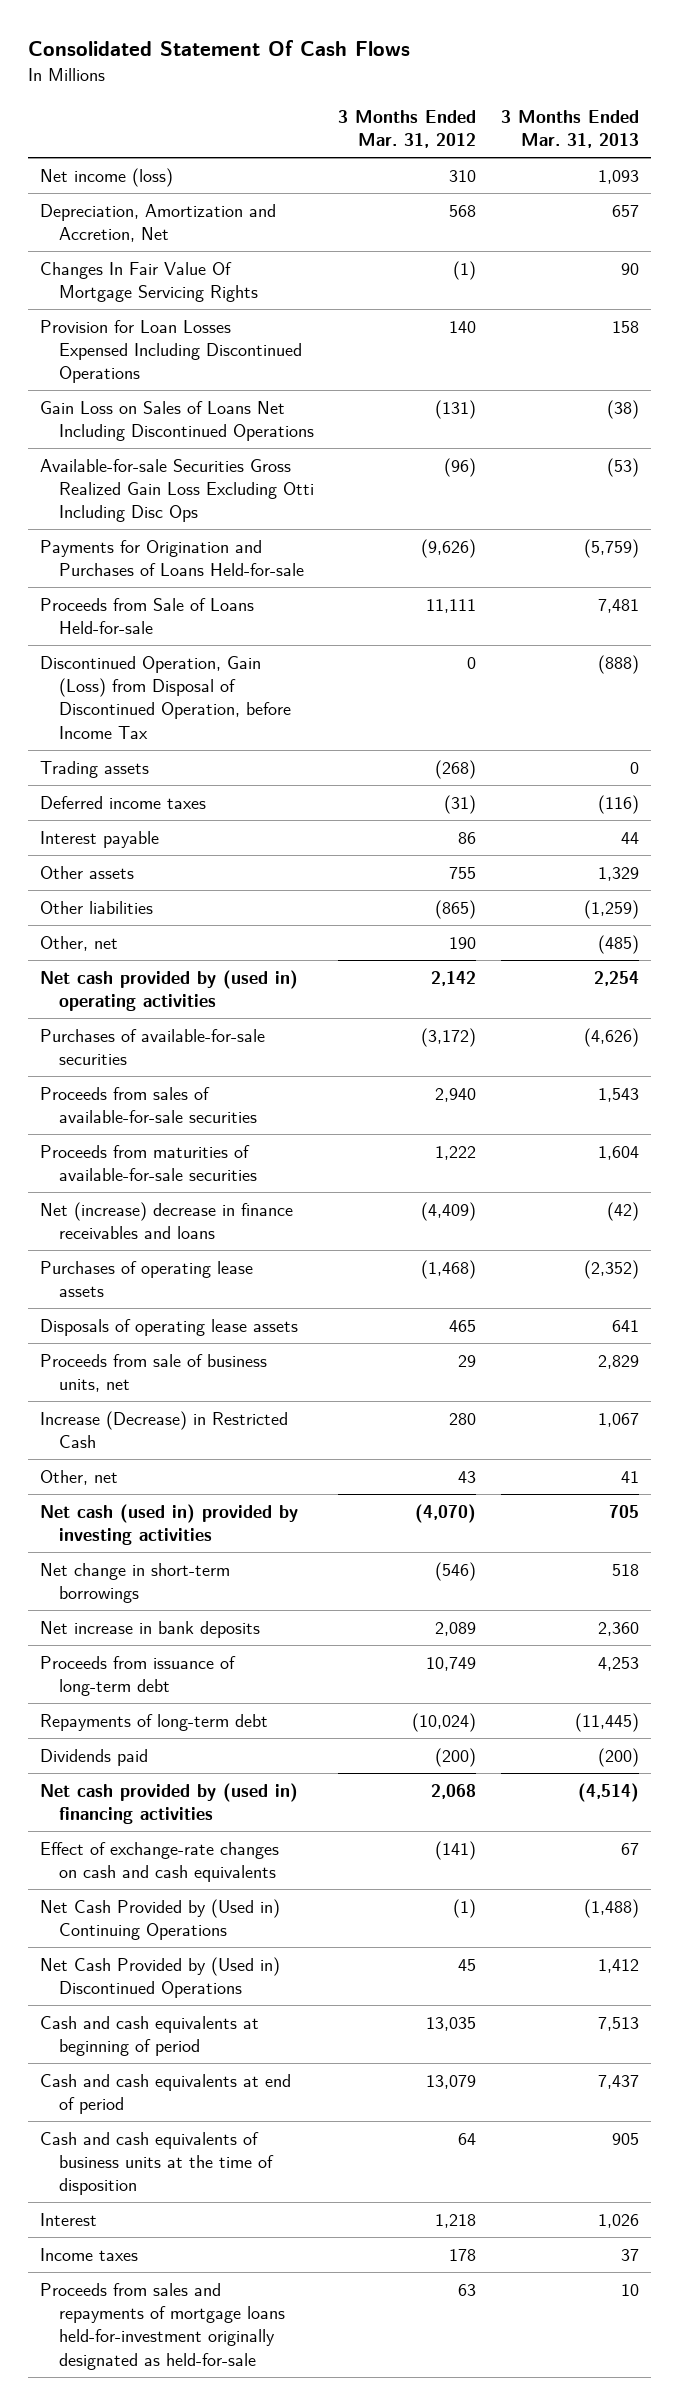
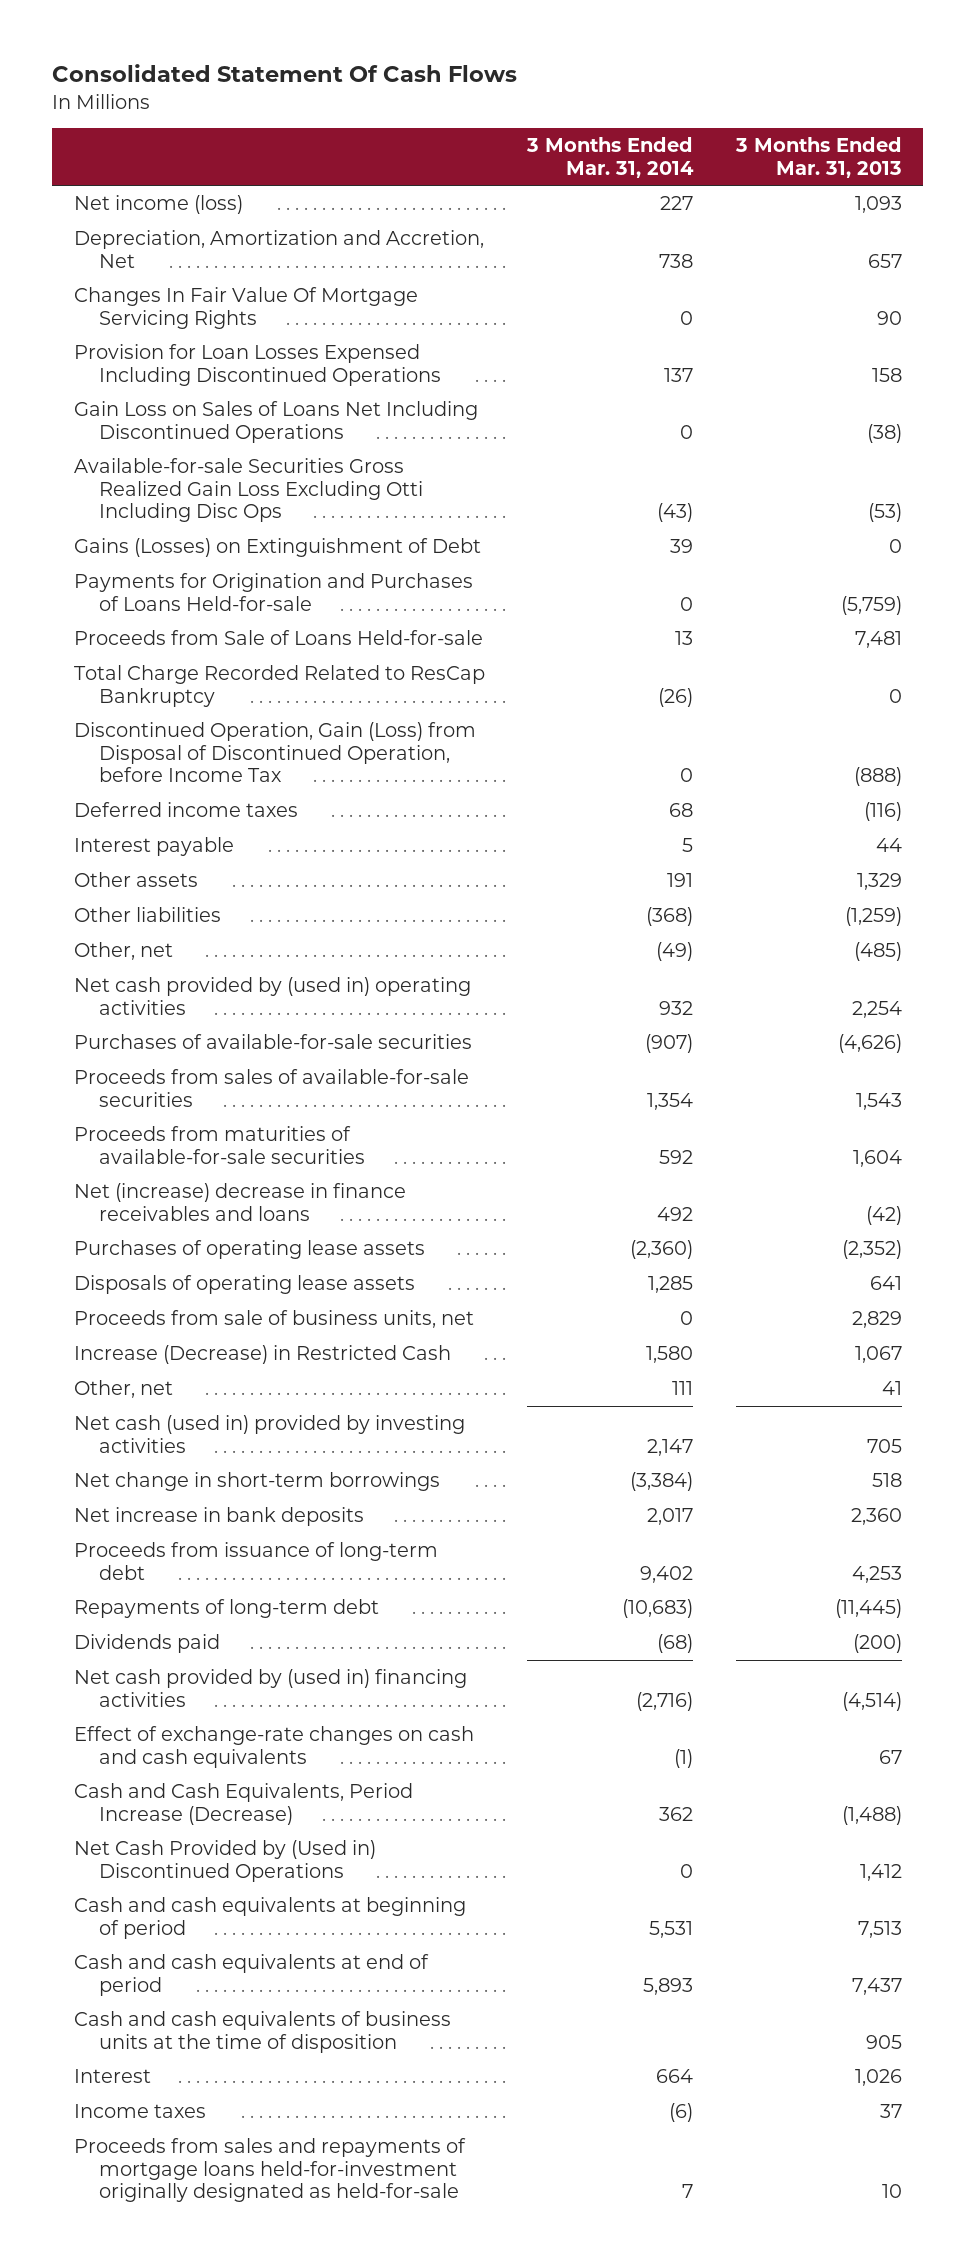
- | 3 Months Ended Mar. 31, 2012 | 3 Months Ended Mar. 31, 2013
+ | 3 Months Ended Mar. 31, 2014 | 3 Months Ended Mar. 31, 2013
+ Gains (Losses) on Extinguishment of Debt | 39 | 0
+ Total Charge Recorded Related to ResCap Bankruptcy | (26) | 0
- Trading assets | (268) | 0
- Net Cash Provided by (Used in) Continuing Operations | (1) | (1,488)
+ Cash and Cash Equivalents, Period Increase (Decrease) | 362 | (1,488)

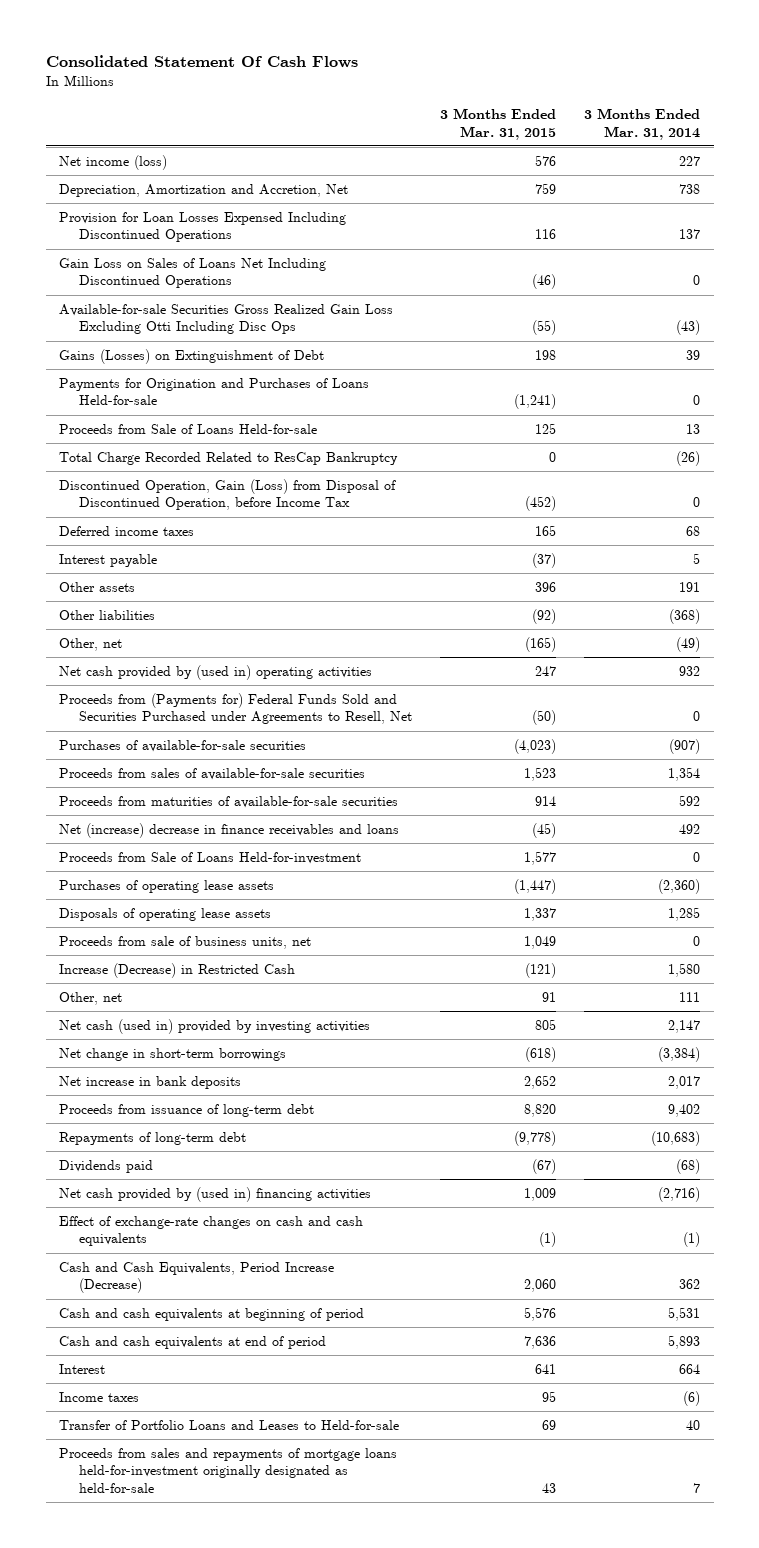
- | 3 Months Ended Mar. 31, 2014 | 3 Months Ended Mar. 31, 2013
+ | 3 Months Ended Mar. 31, 2015 | 3 Months Ended Mar. 31, 2014
- Changes In Fair Value Of Mortgage Servicing Rights | 0 | 90
+ Proceeds from (Payments for) Federal Funds Sold and Securities Purchased under Agreements to Resell, Net | (50) | 0
+ Proceeds from Sale of Loans Held-for-investment | 1,577 | 0
- Net Cash Provided by (Used in) Discontinued Operations | 0 | 1,412
- Cash and cash equivalents of business units at the time of disposition | | 905
+ Transfer of Portfolio Loans and Leases to Held-for-sale | 69 | 40

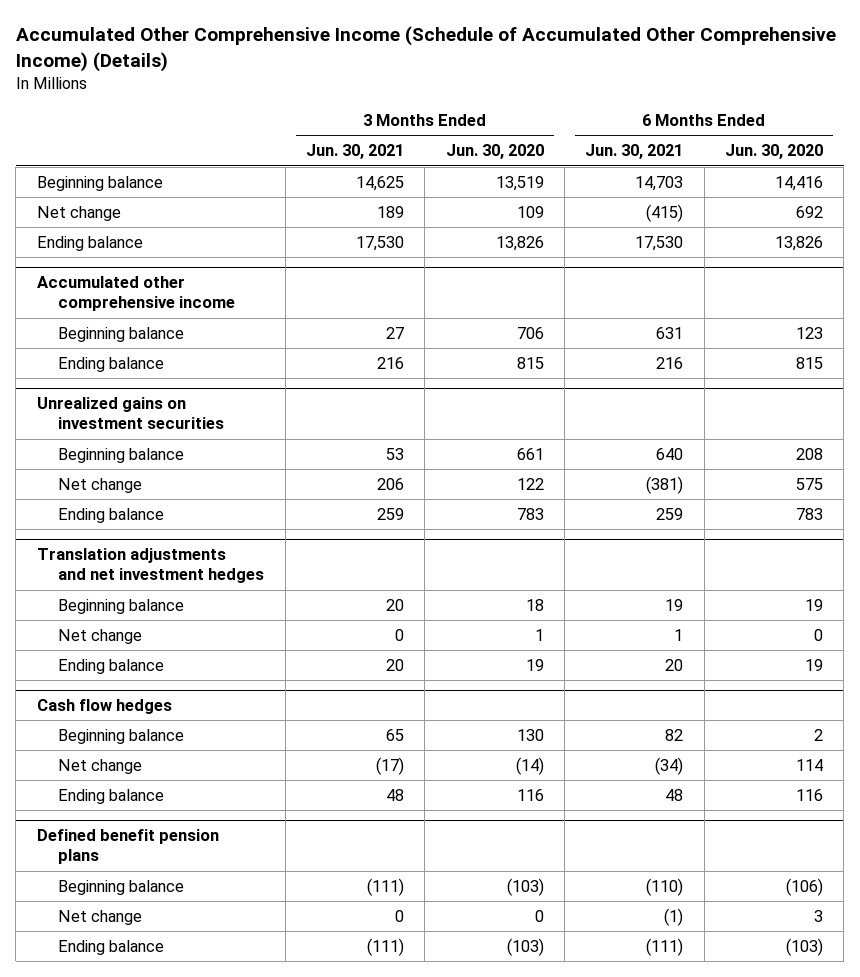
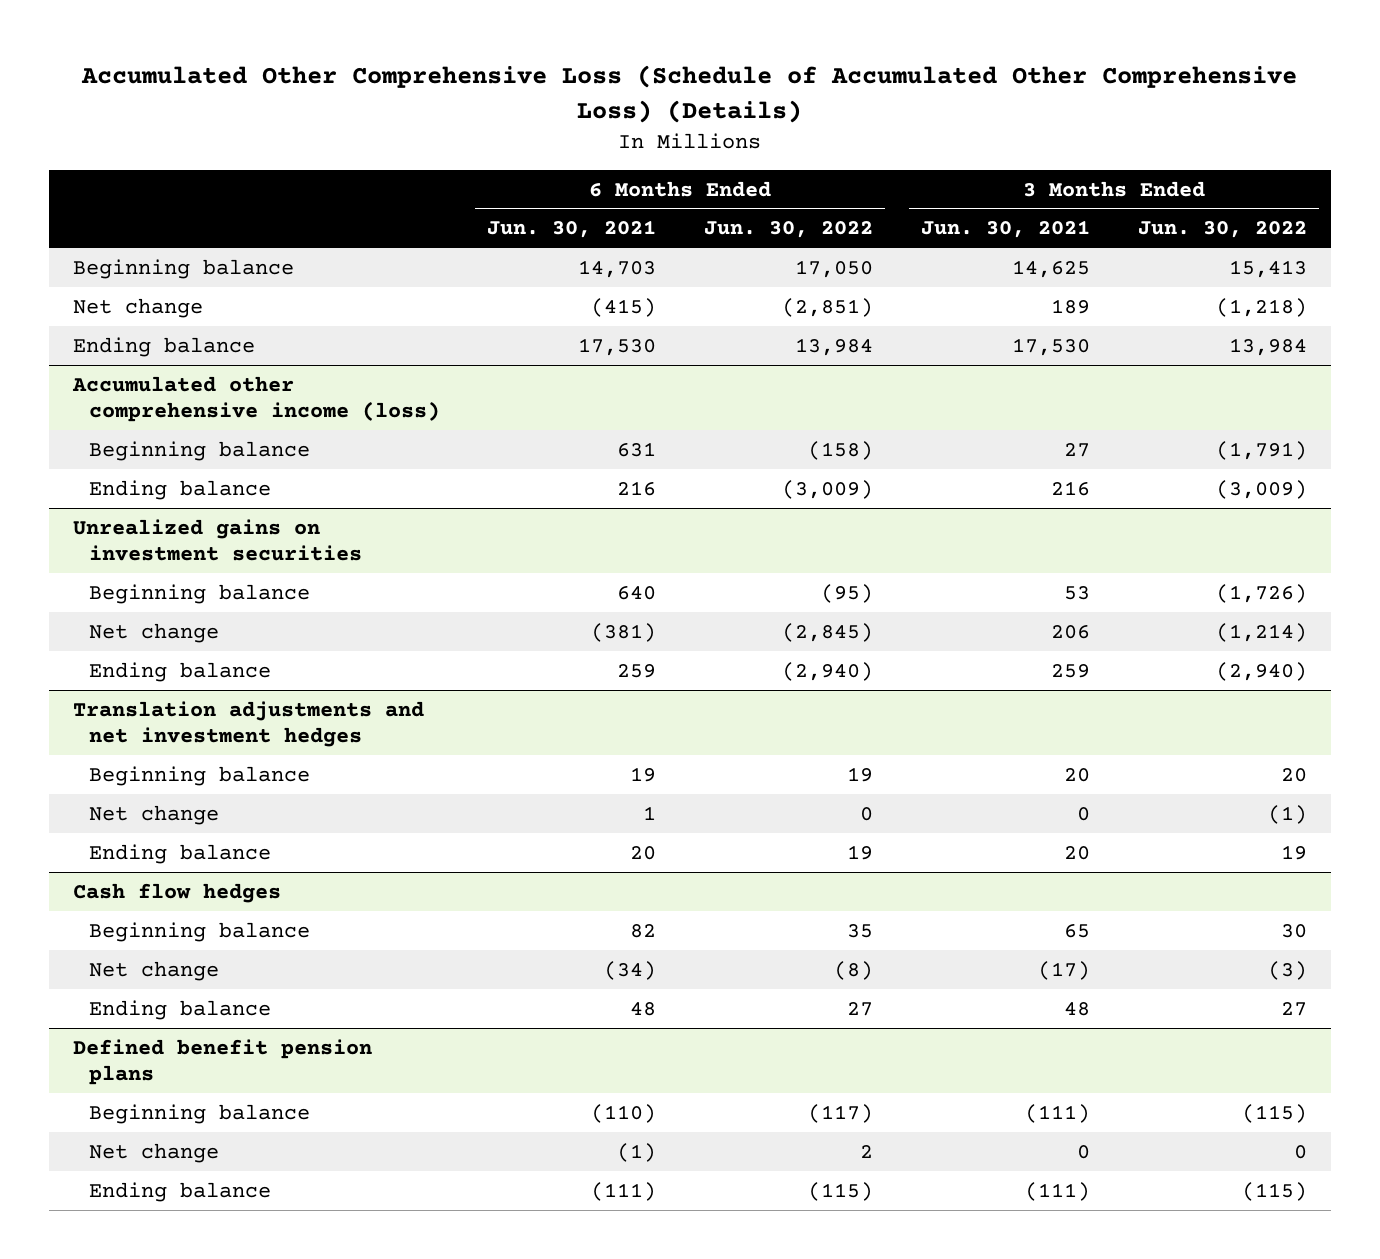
- Accumulated Other Comprehensive Income (Schedule of Accumulated Other Comprehensive Income) (Details)
+ Accumulated Other Comprehensive Loss (Schedule of Accumulated Other Comprehensive Loss) (Details)
- | 3 Months Ended Jun. 30, 2021 | 3 Months Ended Jun. 30, 2020 | 6 Months Ended Jun. 30, 2021 | 6 Months Ended Jun. 30, 2020
+ | 6 Months Ended Jun. 30, 2021 | 6 Months Ended Jun. 30, 2022 | 3 Months Ended Jun. 30, 2021 | 3 Months Ended Jun. 30, 2022
- Accumulated other comprehensive income
+ Accumulated other comprehensive income (loss)

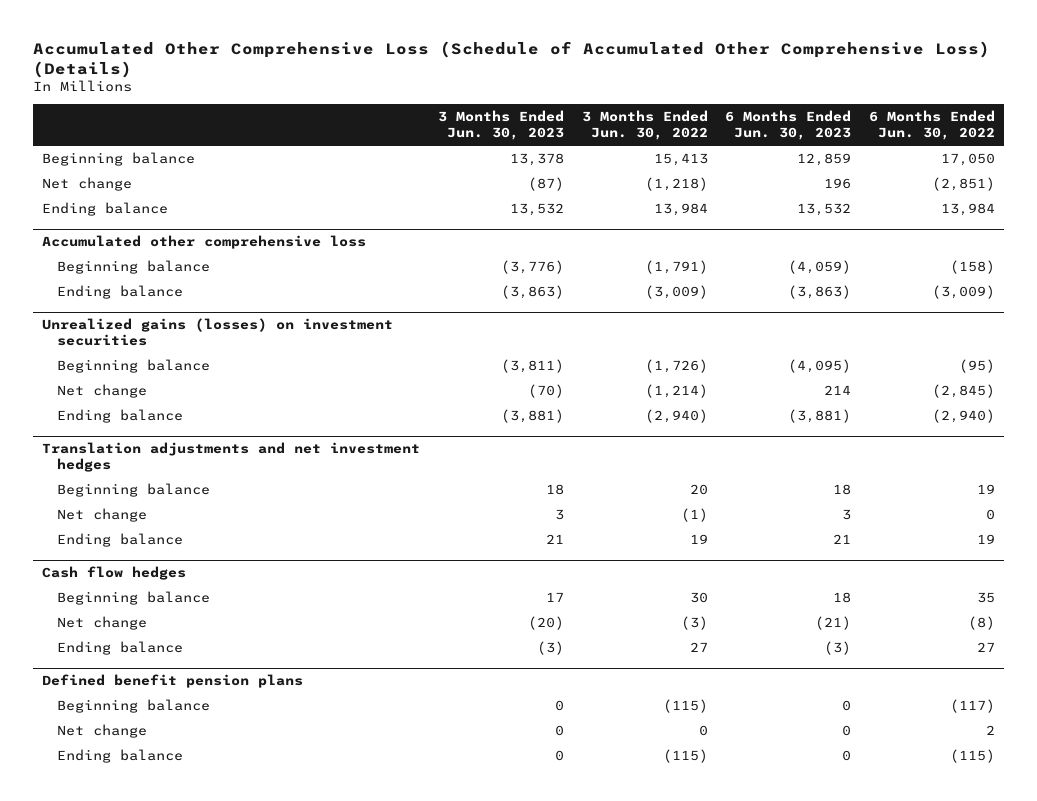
- | 6 Months Ended Jun. 30, 2021 | 6 Months Ended Jun. 30, 2022 | 3 Months Ended Jun. 30, 2021 | 3 Months Ended Jun. 30, 2022
+ | 3 Months Ended Jun. 30, 2023 | 3 Months Ended Jun. 30, 2022 | 6 Months Ended Jun. 30, 2023 | 6 Months Ended Jun. 30, 2022
- Accumulated other comprehensive income (loss)
+ Accumulated other comprehensive loss
- Unrealized gains on investment securities
+ Unrealized gains (losses) on investment securities

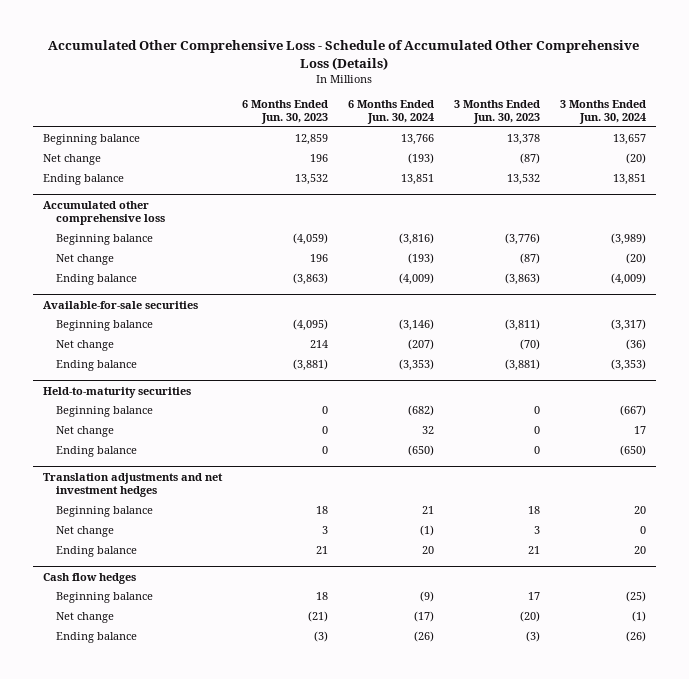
- Accumulated Other Comprehensive Loss (Schedule of Accumulated Other Comprehensive Loss) (Details)
+ Accumulated Other Comprehensive Loss - Schedule of Accumulated Other Comprehensive Loss (Details)
- | 3 Months Ended Jun. 30, 2023 | 3 Months Ended Jun. 30, 2022 | 6 Months Ended Jun. 30, 2023 | 6 Months Ended Jun. 30, 2022
+ | 6 Months Ended Jun. 30, 2023 | 6 Months Ended Jun. 30, 2024 | 3 Months Ended Jun. 30, 2023 | 3 Months Ended Jun. 30, 2024
@ Accumulated other comprehensive loss
+ Net change | 196 | (193) | (87) | (20)
- Unrealized gains (losses) on investment securities
+ Available-for-sale securities
+ Held-to-maturity securities
+ Beginning balance | 0 | (682) | 0 | (667)
+ Net change | 0 | 32 | 0 | 17
+ Ending balance | 0 | (650) | 0 | (650)
- Defined benefit pension plans
- Beginning balance | 0 | (115) | 0 | (117)
- Net change | 0 | 0 | 0 | 2
- Ending balance | 0 | (115) | 0 | (115)

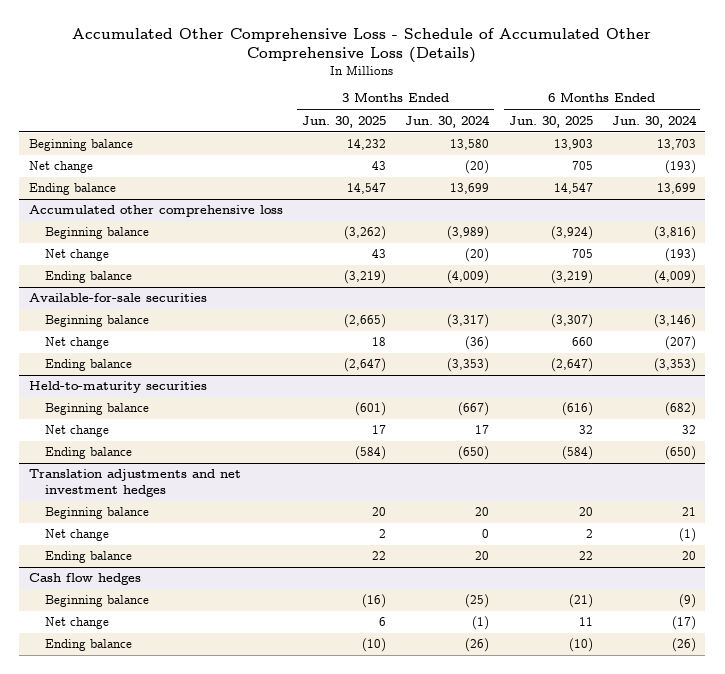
- | 6 Months Ended Jun. 30, 2023 | 6 Months Ended Jun. 30, 2024 | 3 Months Ended Jun. 30, 2023 | 3 Months Ended Jun. 30, 2024
+ | 3 Months Ended Jun. 30, 2025 | 3 Months Ended Jun. 30, 2024 | 6 Months Ended Jun. 30, 2025 | 6 Months Ended Jun. 30, 2024
- Beginning balance | 12,859 | 13,766 | 13,378 | 13,657
+ Beginning balance | 14,232 | 13,580 | 13,903 | 13,703
- Ending balance | 13,532 | 13,851 | 13,532 | 13,851
+ Ending balance | 14,547 | 13,699 | 14,547 | 13,699

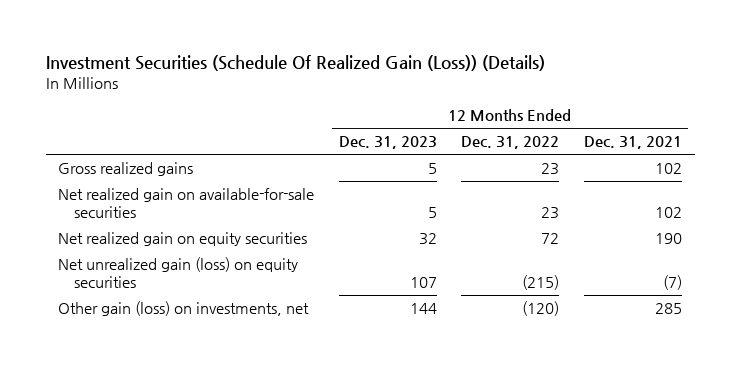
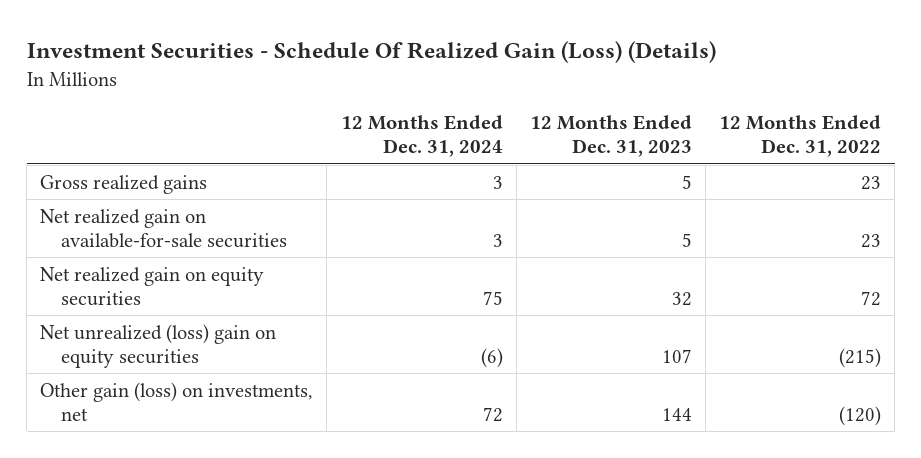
- Investment Securities (Schedule Of Realized Gain (Loss)) (Details)
+ Investment Securities - Schedule Of Realized Gain (Loss) (Details)
- | 12 Months Ended Dec. 31, 2023 | 12 Months Ended Dec. 31, 2022 | 12 Months Ended Dec. 31, 2021
+ | 12 Months Ended Dec. 31, 2024 | 12 Months Ended Dec. 31, 2023 | 12 Months Ended Dec. 31, 2022
- Net unrealized gain (loss) on equity securities | 107 | (215) | (7)
+ Net unrealized (loss) gain on equity securities | (6) | 107 | (215)

